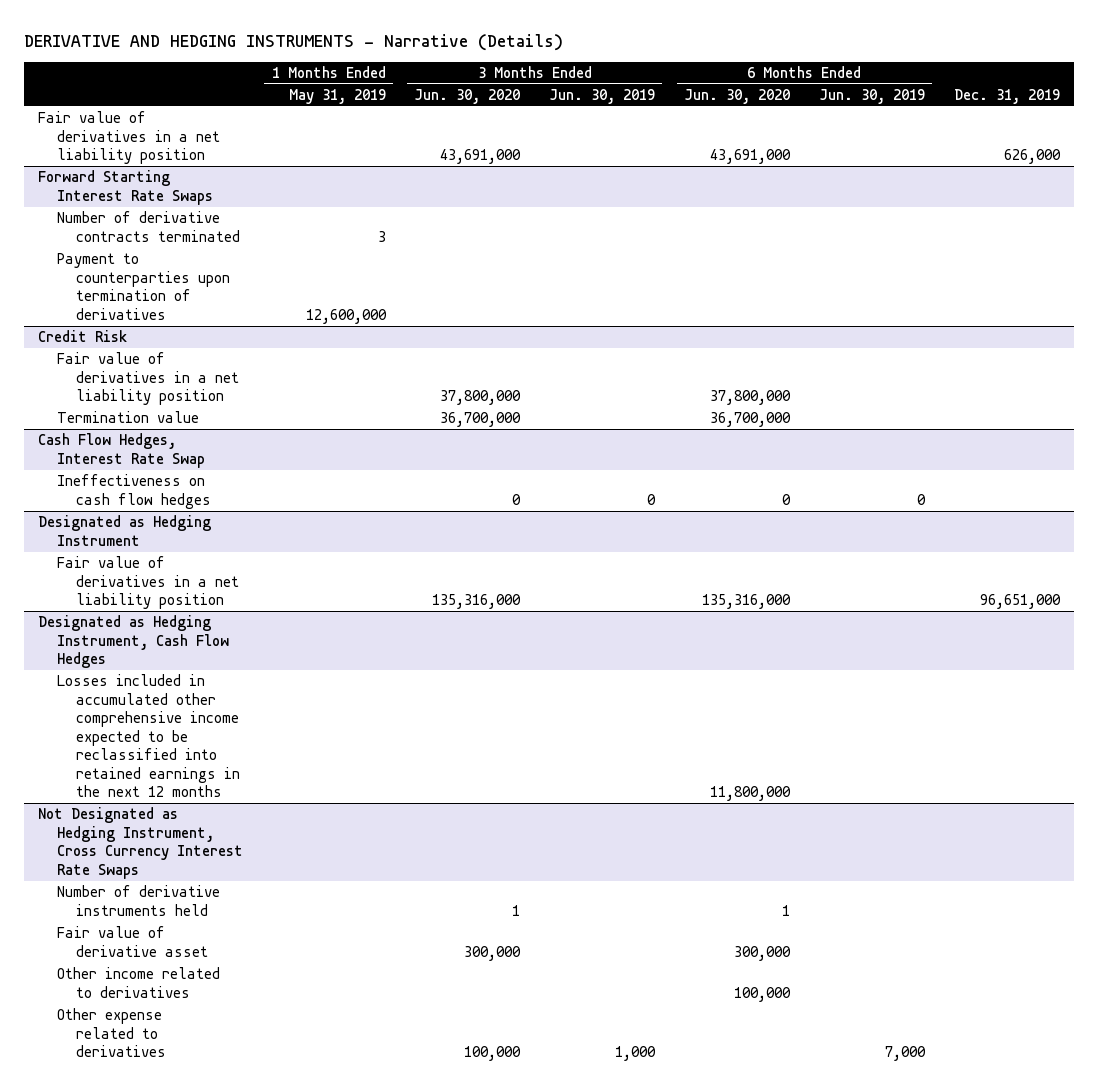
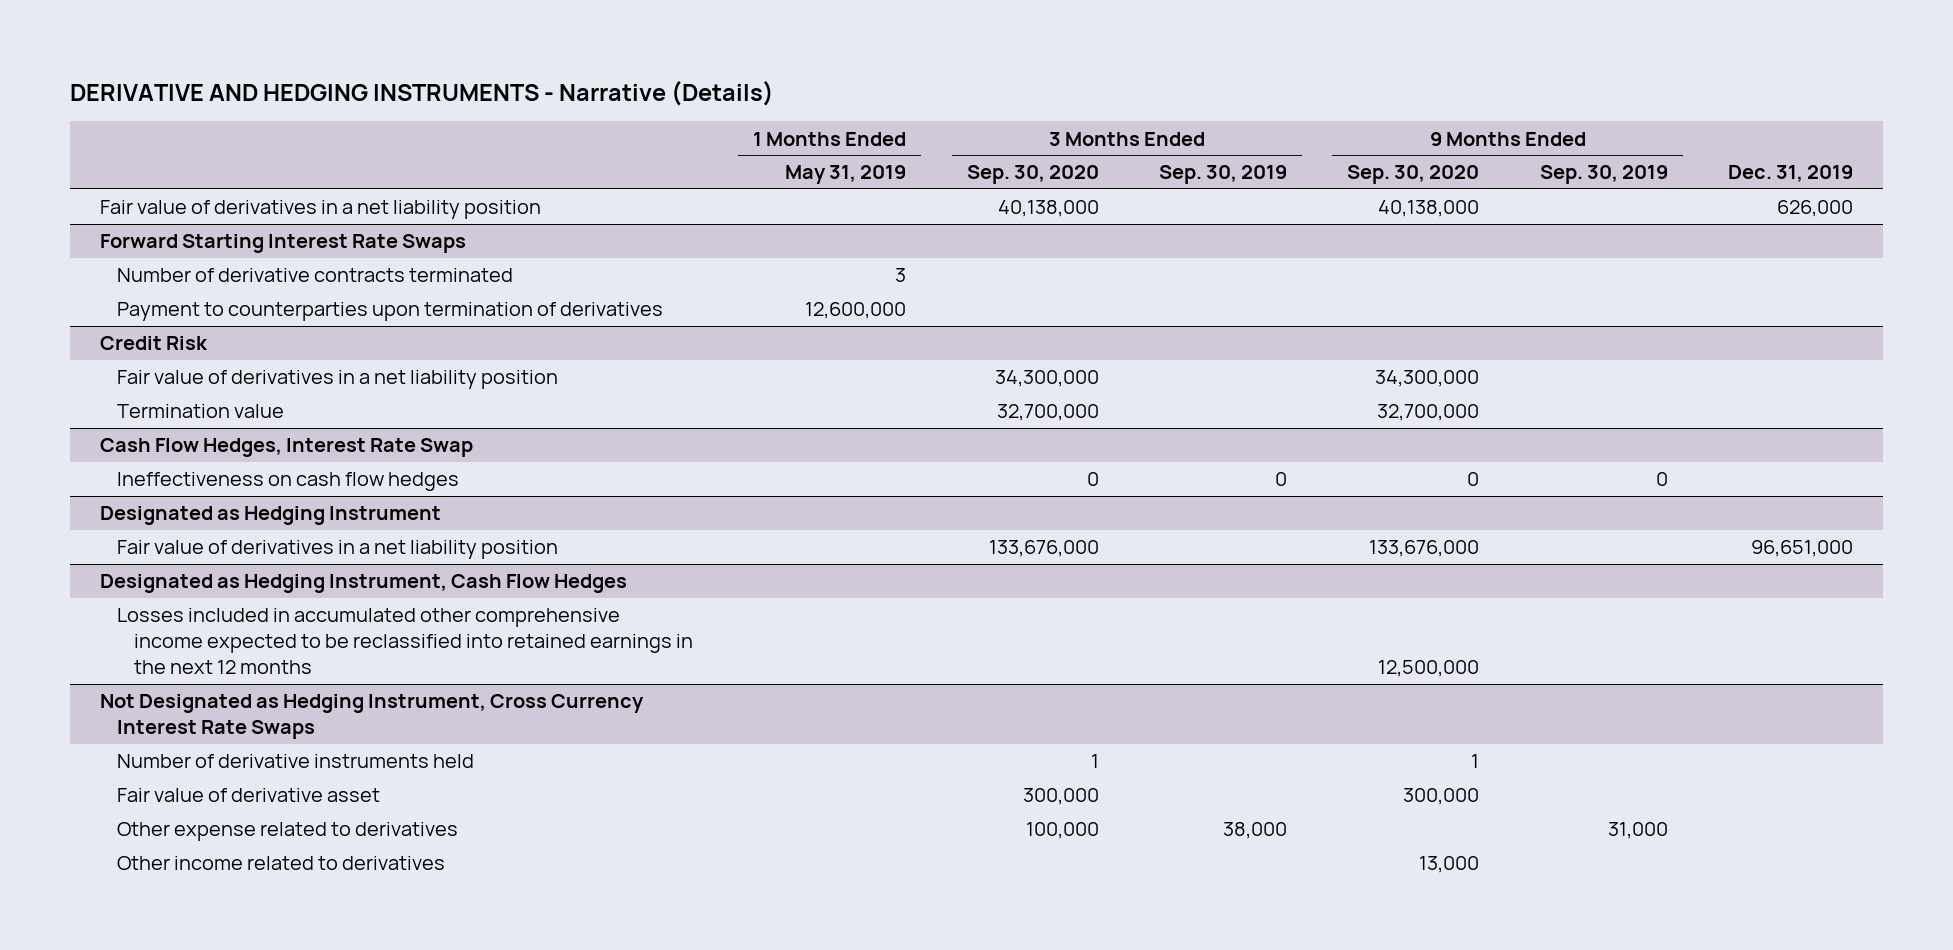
- | 1 Months Ended May 31, 2019 | 3 Months Ended Jun. 30, 2020 | 3 Months Ended Jun. 30, 2019 | 6 Months Ended Jun. 30, 2020 | 6 Months Ended Jun. 30, 2019 | Dec. 31, 2019
+ | 1 Months Ended May 31, 2019 | 3 Months Ended Sep. 30, 2020 | 3 Months Ended Sep. 30, 2019 | 9 Months Ended Sep. 30, 2020 | 9 Months Ended Sep. 30, 2019 | Dec. 31, 2019
@ Not Designated as Hedging Instrument, Cross Currency Interest Rate Swaps
moved down: Other income related to derivatives | | | | 13,000 | |

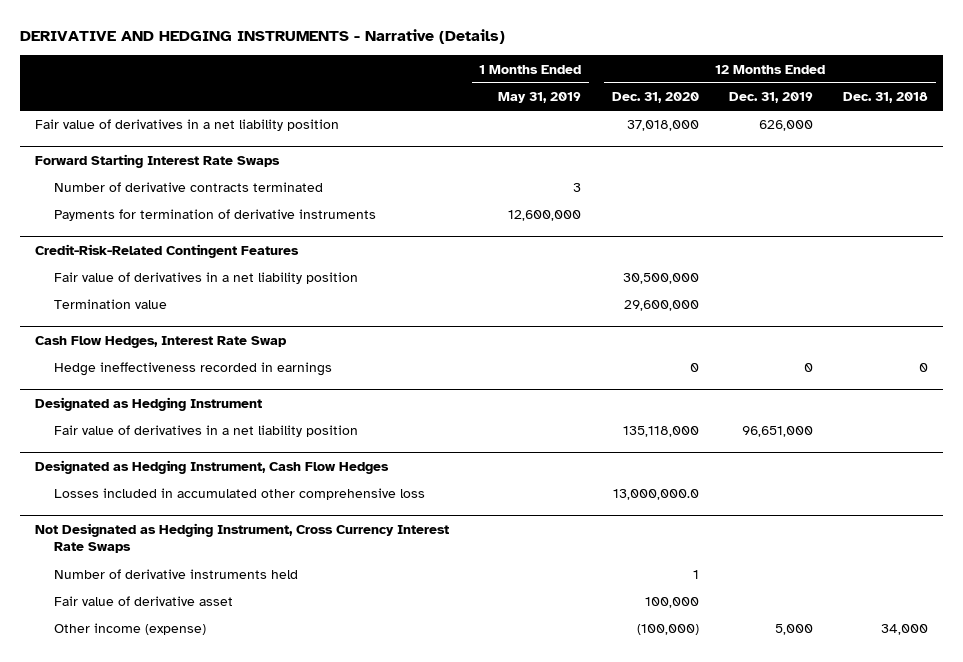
- | 1 Months Ended May 31, 2019 | 3 Months Ended Sep. 30, 2020 | 3 Months Ended Sep. 30, 2019 | 9 Months Ended Sep. 30, 2020 | 9 Months Ended Sep. 30, 2019 | Dec. 31, 2019
+ | 1 Months Ended May 31, 2019 | 12 Months Ended Dec. 31, 2020 | 12 Months Ended Dec. 31, 2019 | 12 Months Ended Dec. 31, 2018
@ Forward Starting Interest Rate Swaps
- Payment to counterparties upon termination of derivatives | 12,600,000 | | | | |
- Credit Risk
@ Forward Starting Interest Rate Swaps
+ Payments for termination of derivative instruments | 12,600,000 | | |
+ Credit-Risk-Related Contingent Features
@ Cash Flow Hedges, Interest Rate Swap
- Ineffectiveness on cash flow hedges | | 0 | 0 | 0 | 0 |
+ Hedge ineffectiveness recorded in earnings | | 0 | 0 | 0
@ Designated as Hedging Instrument, Cash Flow Hedges
- Losses included in accumulated other comprehensive income expected to be reclassified into retained earnings in the next 12 months | | | | 12,500,000 | |
+ Losses included in accumulated other comprehensive loss | | 13,000,000.0 | |
@ Not Designated as Hedging Instrument, Cross Currency Interest Rate Swaps
- Other expense related to derivatives | | 100,000 | 38,000 | | 31,000 |
- Other income related to derivatives | | | | 13,000 | |
+ Other income (expense) | | (100,000) | 5,000 | 34,000

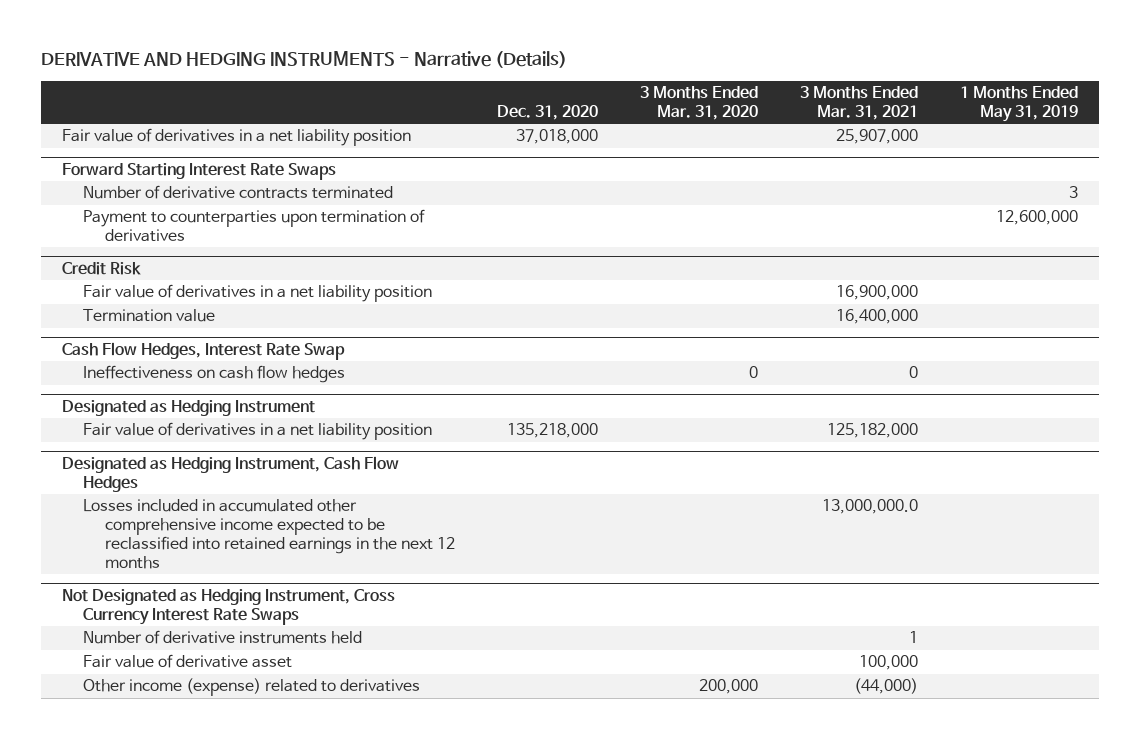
- | 1 Months Ended May 31, 2019 | 12 Months Ended Dec. 31, 2020 | 12 Months Ended Dec. 31, 2019 | 12 Months Ended Dec. 31, 2018
+ | Dec. 31, 2020 | 3 Months Ended Mar. 31, 2020 | 3 Months Ended Mar. 31, 2021 | 1 Months Ended May 31, 2019
@ Forward Starting Interest Rate Swaps
- Payments for termination of derivative instruments | 12,600,000 | | |
- Credit-Risk-Related Contingent Features
@ Forward Starting Interest Rate Swaps
+ Payment to counterparties upon termination of derivatives | | | | 12,600,000
+ Credit Risk
@ Cash Flow Hedges, Interest Rate Swap
- Hedge ineffectiveness recorded in earnings | | 0 | 0 | 0
+ Ineffectiveness on cash flow hedges | | 0 | 0 |
@ Designated as Hedging Instrument, Cash Flow Hedges
- Losses included in accumulated other comprehensive loss | | 13,000,000.0 | |
+ Losses included in accumulated other comprehensive income expected to be reclassified into retained earnings in the next 12 months | | | 13,000,000.0 |
@ Not Designated as Hedging Instrument, Cross Currency Interest Rate Swaps
- Other income (expense) | | (100,000) | 5,000 | 34,000
+ Other income (expense) related to derivatives | | 200,000 | (44,000) |

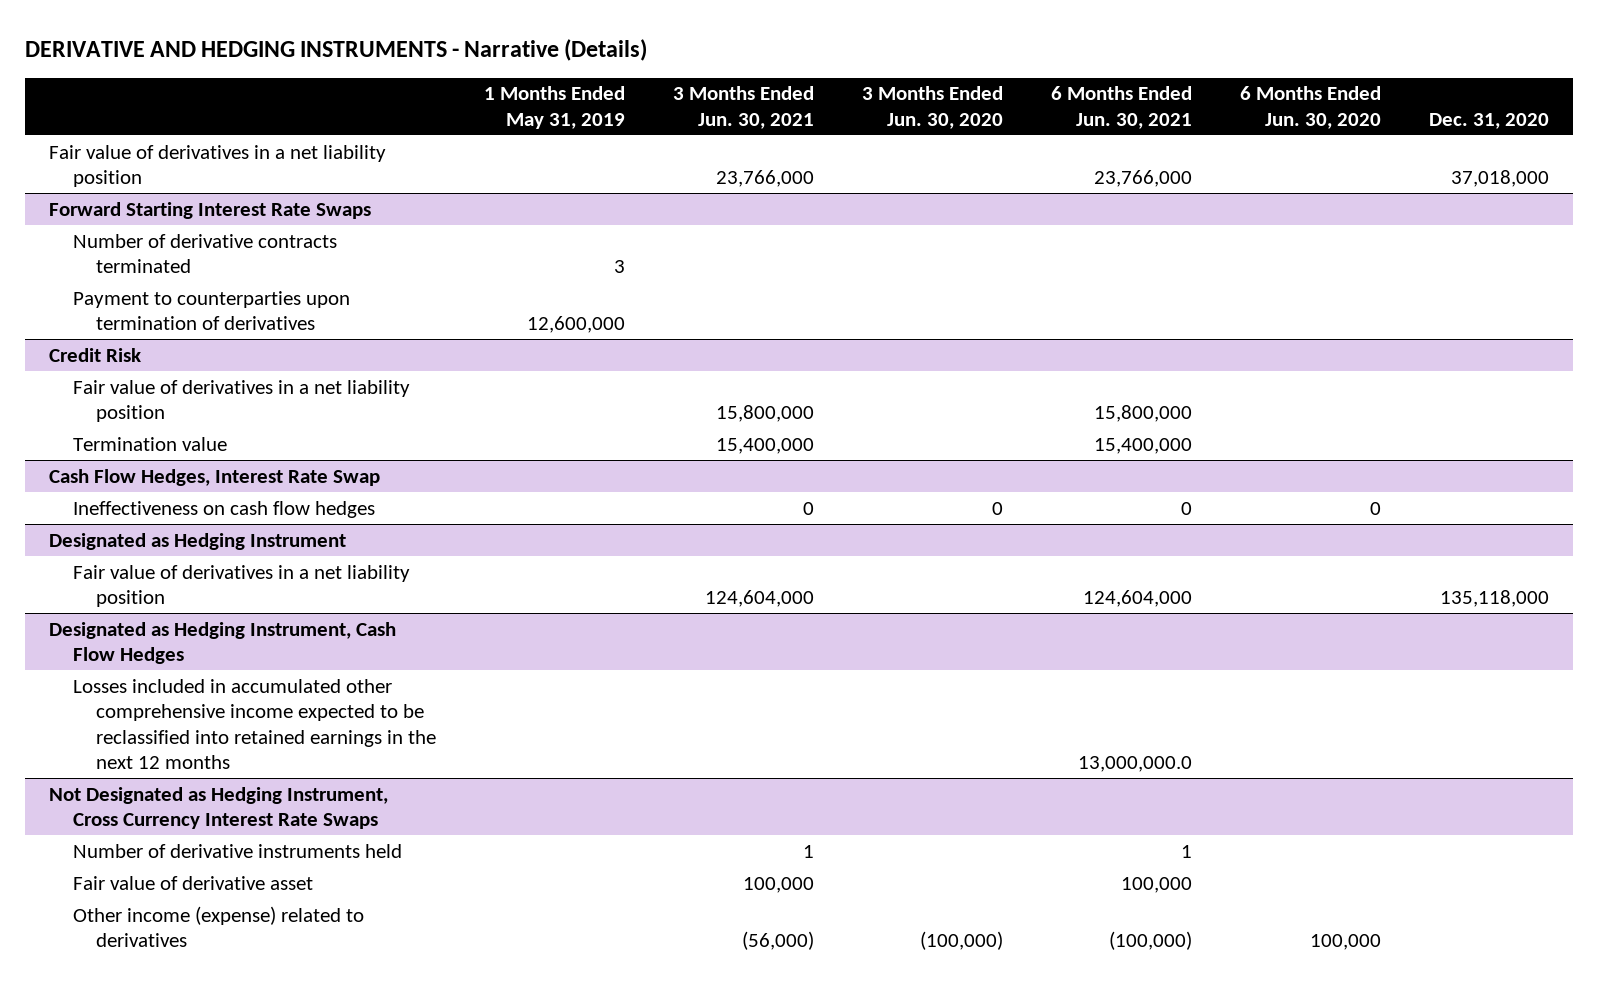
- | Dec. 31, 2020 | 3 Months Ended Mar. 31, 2020 | 3 Months Ended Mar. 31, 2021 | 1 Months Ended May 31, 2019
+ | 1 Months Ended May 31, 2019 | 3 Months Ended Jun. 30, 2021 | 3 Months Ended Jun. 30, 2020 | 6 Months Ended Jun. 30, 2021 | 6 Months Ended Jun. 30, 2020 | Dec. 31, 2020
@ Designated as Hedging Instrument
- Fair value of derivatives in a net liability position | 135,218,000 | | 125,182,000 |
+ Fair value of derivatives in a net liability position | | 124,604,000 | | 124,604,000 | | 135,118,000

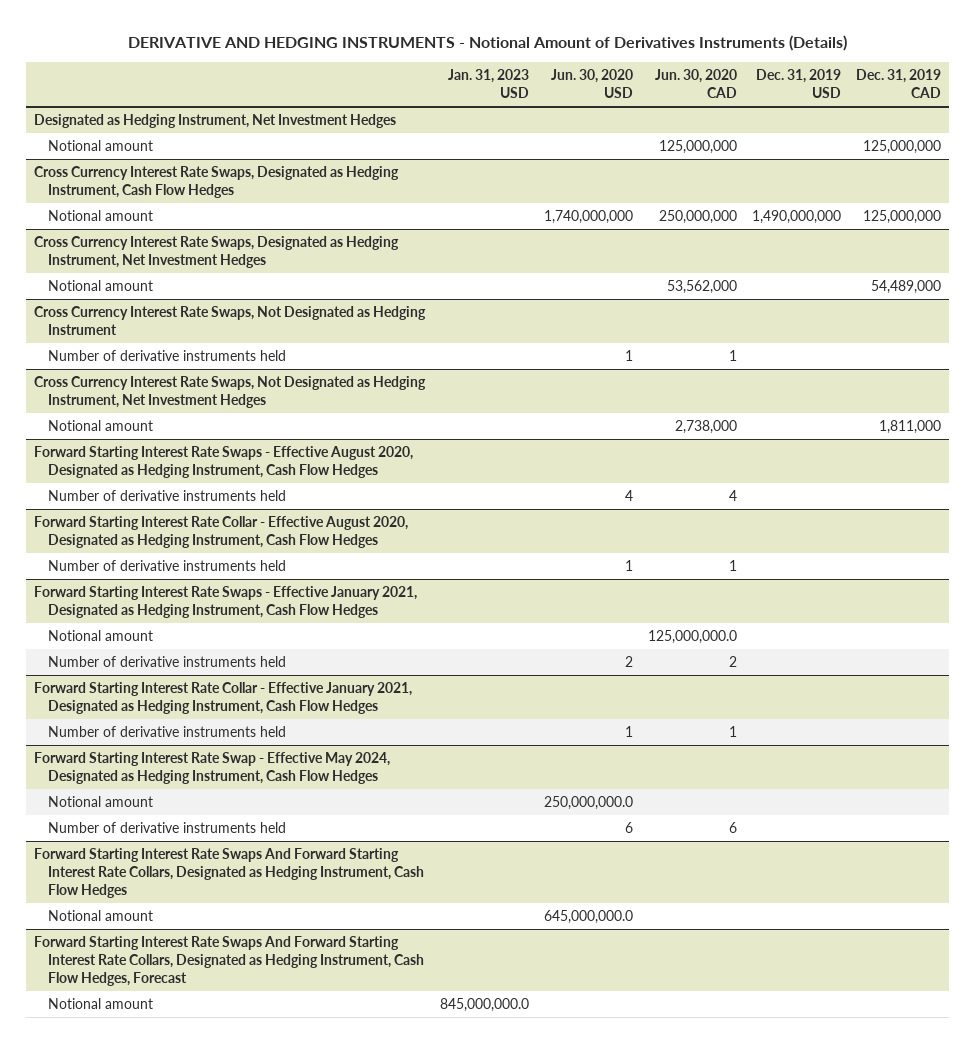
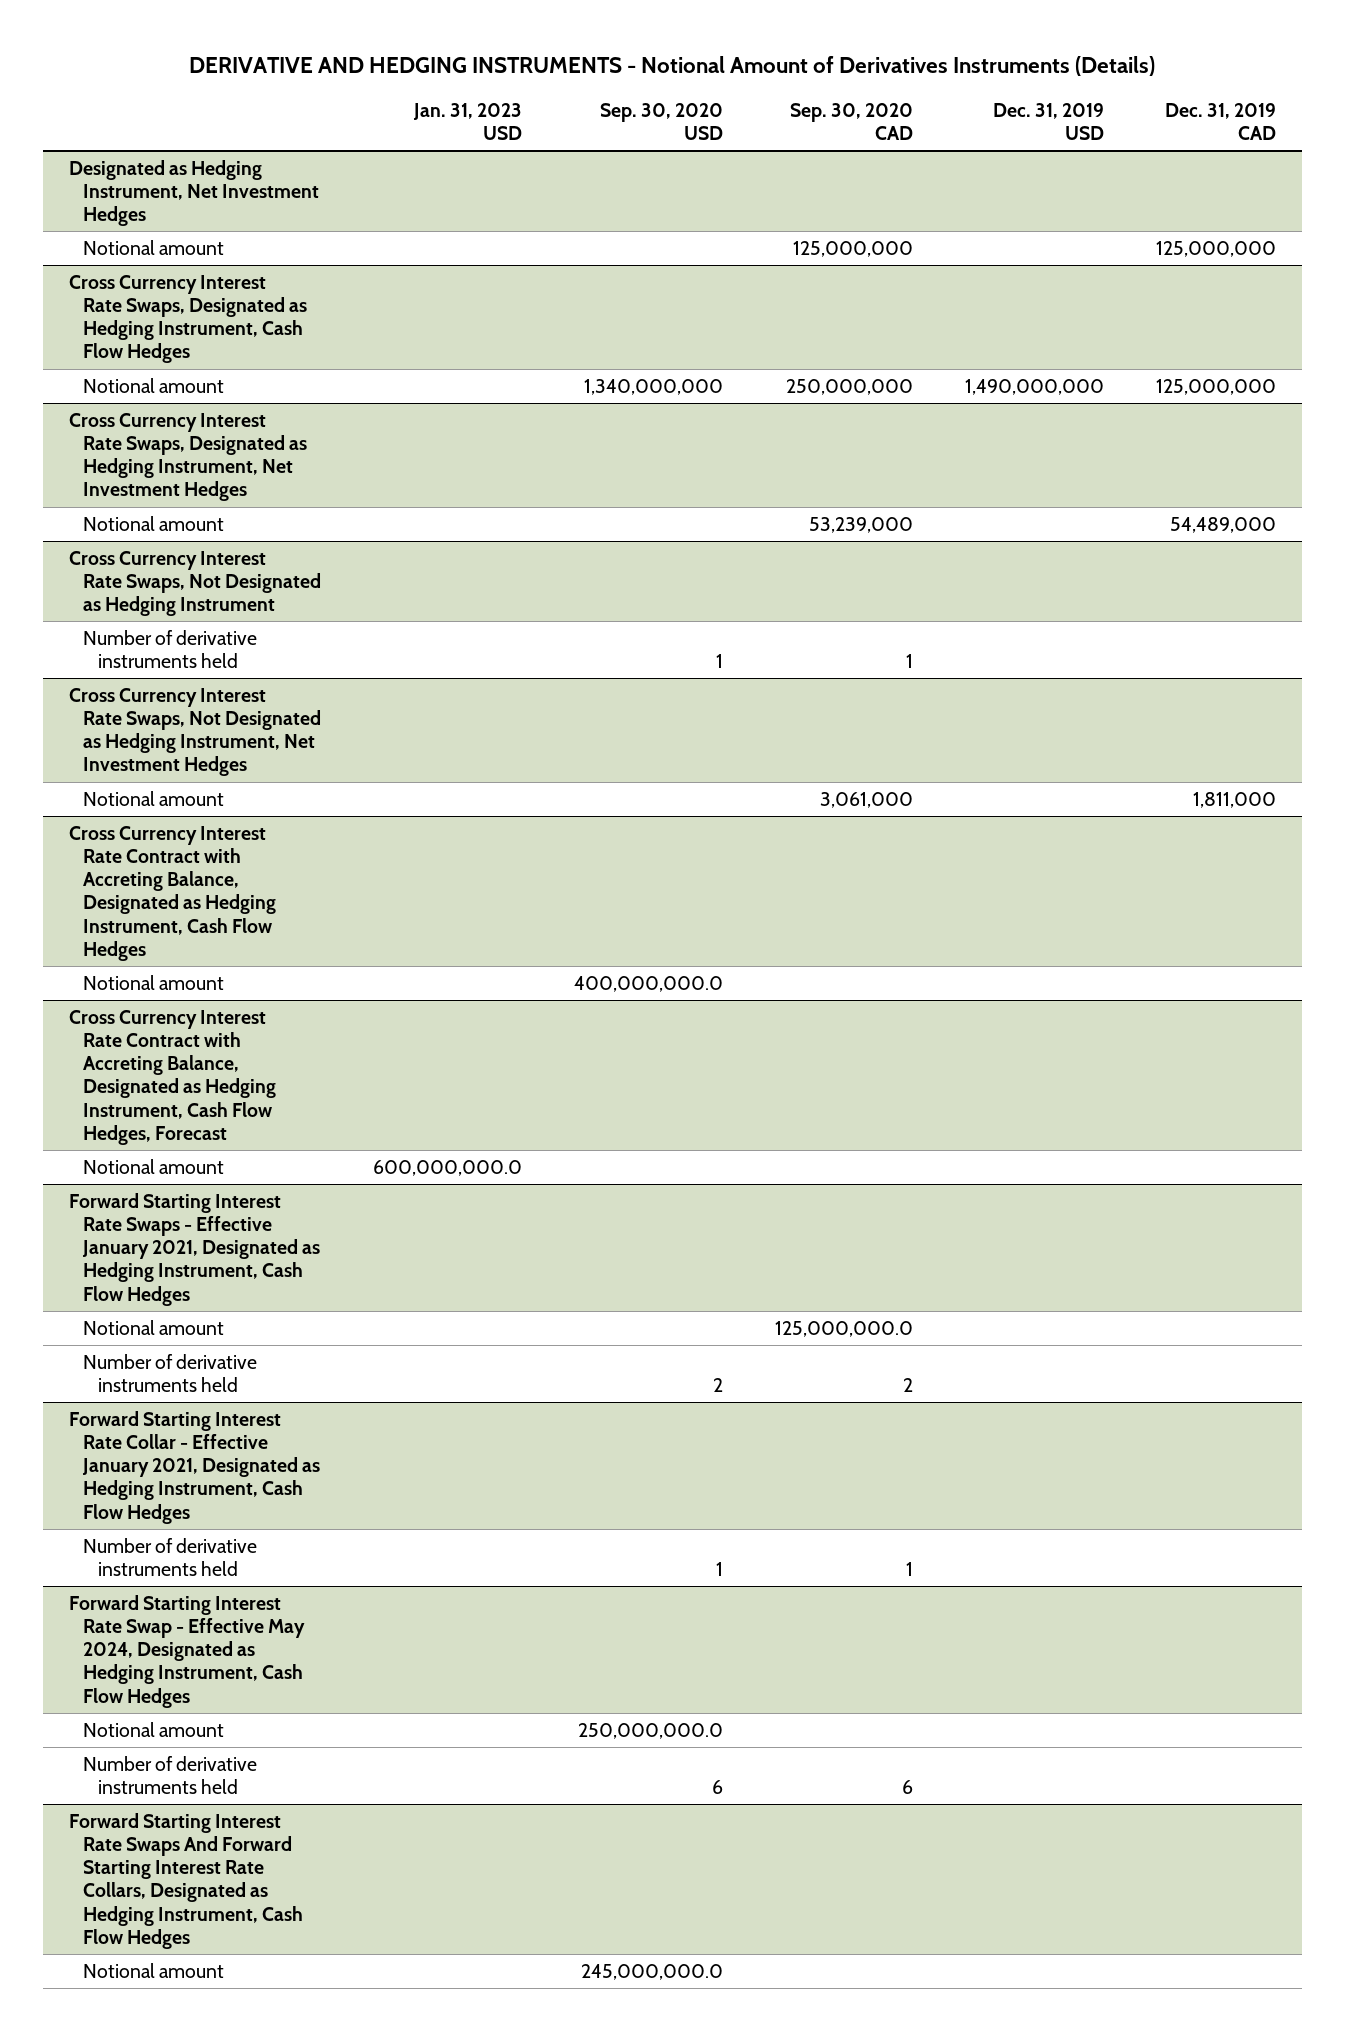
- | Jan. 31, 2023 USD | Jun. 30, 2020 USD | Jun. 30, 2020 CAD | Dec. 31, 2019 USD | Dec. 31, 2019 CAD
+ | Jan. 31, 2023 USD | Sep. 30, 2020 USD | Sep. 30, 2020 CAD | Dec. 31, 2019 USD | Dec. 31, 2019 CAD
- Forward Starting Interest Rate Swaps - Effective August 2020, Designated as Hedging Instrument, Cash Flow Hedges
- Number of derivative instruments held | | 4 | 4 | |
- Forward Starting Interest Rate Collar - Effective August 2020, Designated as Hedging Instrument, Cash Flow Hedges
- Number of derivative instruments held | | 1 | 1 | |
+ Cross Currency Interest Rate Contract with Accreting Balance, Designated as Hedging Instrument, Cash Flow Hedges
+ Notional amount | | 400,000,000.0 | | |
+ Cross Currency Interest Rate Contract with Accreting Balance, Designated as Hedging Instrument, Cash Flow Hedges, Forecast
+ Notional amount | 600,000,000.0 | | | |
- Forward Starting Interest Rate Swaps And Forward Starting Interest Rate Collars, Designated as Hedging Instrument, Cash Flow Hedges, Forecast
- Notional amount | 845,000,000.0 | | | |

